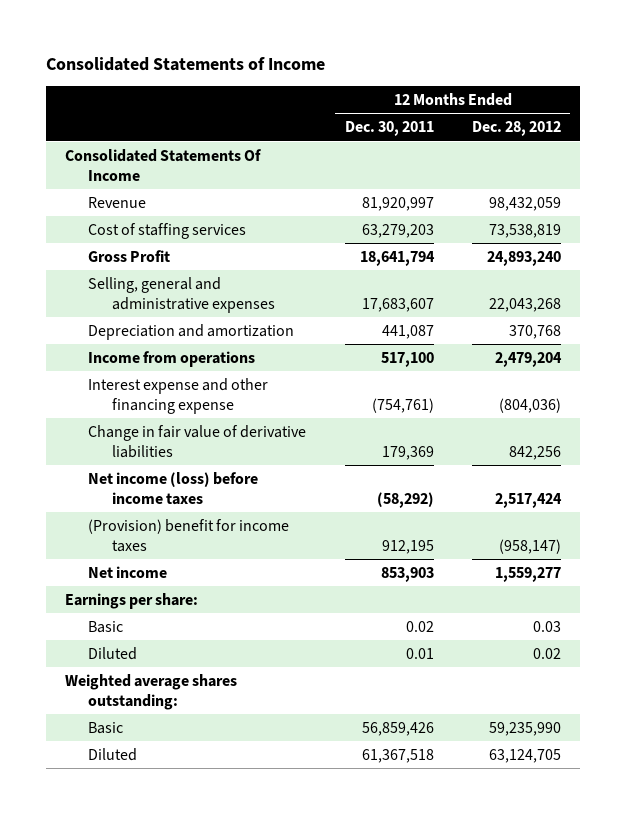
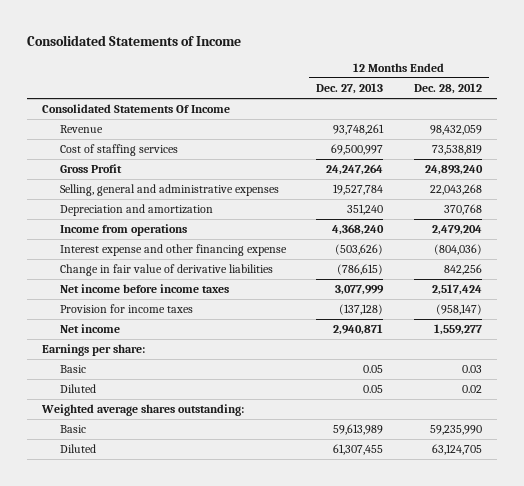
- | 12 Months Ended Dec. 30, 2011 | 12 Months Ended Dec. 28, 2012
+ | 12 Months Ended Dec. 27, 2013 | 12 Months Ended Dec. 28, 2012
- Net income (loss) before income taxes | (58,292) | 2,517,424
- (Provision) benefit for income taxes | 912,195 | (958,147)
+ Net income before income taxes | 3,077,999 | 2,517,424
+ Provision for income taxes | (137,128) | (958,147)

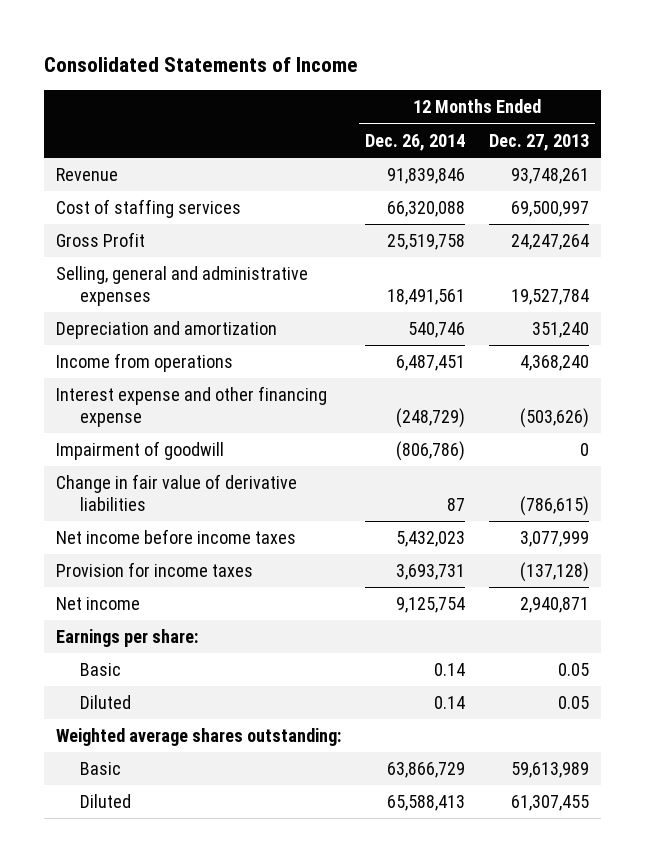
- | 12 Months Ended Dec. 27, 2013 | 12 Months Ended Dec. 28, 2012
+ | 12 Months Ended Dec. 26, 2014 | 12 Months Ended Dec. 27, 2013
- Consolidated Statements Of Income
+ Impairment of goodwill | (806,786) | 0

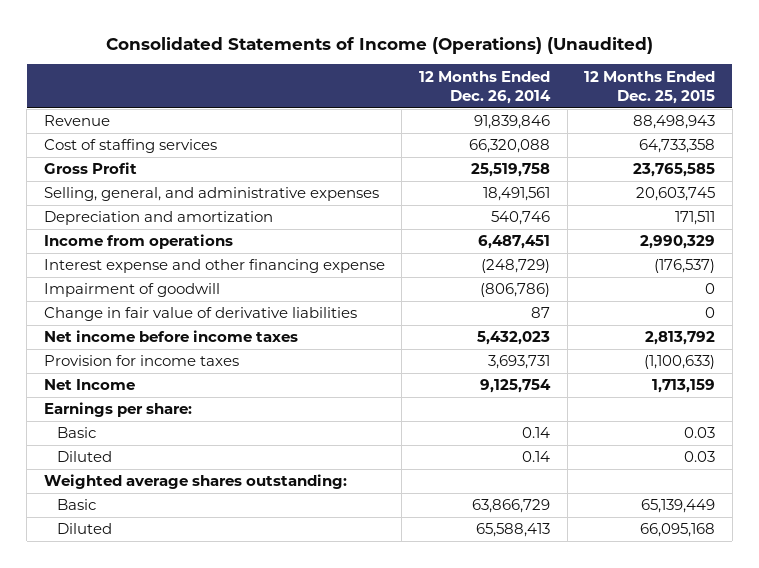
- Consolidated Statements of Income
+ Consolidated Statements of Income (Operations) (Unaudited)
- | 12 Months Ended Dec. 26, 2014 | 12 Months Ended Dec. 27, 2013
+ | 12 Months Ended Dec. 26, 2014 | 12 Months Ended Dec. 25, 2015
- Selling, general and administrative expenses | 18,491,561 | 19,527,784
+ Selling, general, and administrative expenses | 18,491,561 | 20,603,745
- Net income | 9,125,754 | 2,940,871
+ Net Income | 9,125,754 | 1,713,159

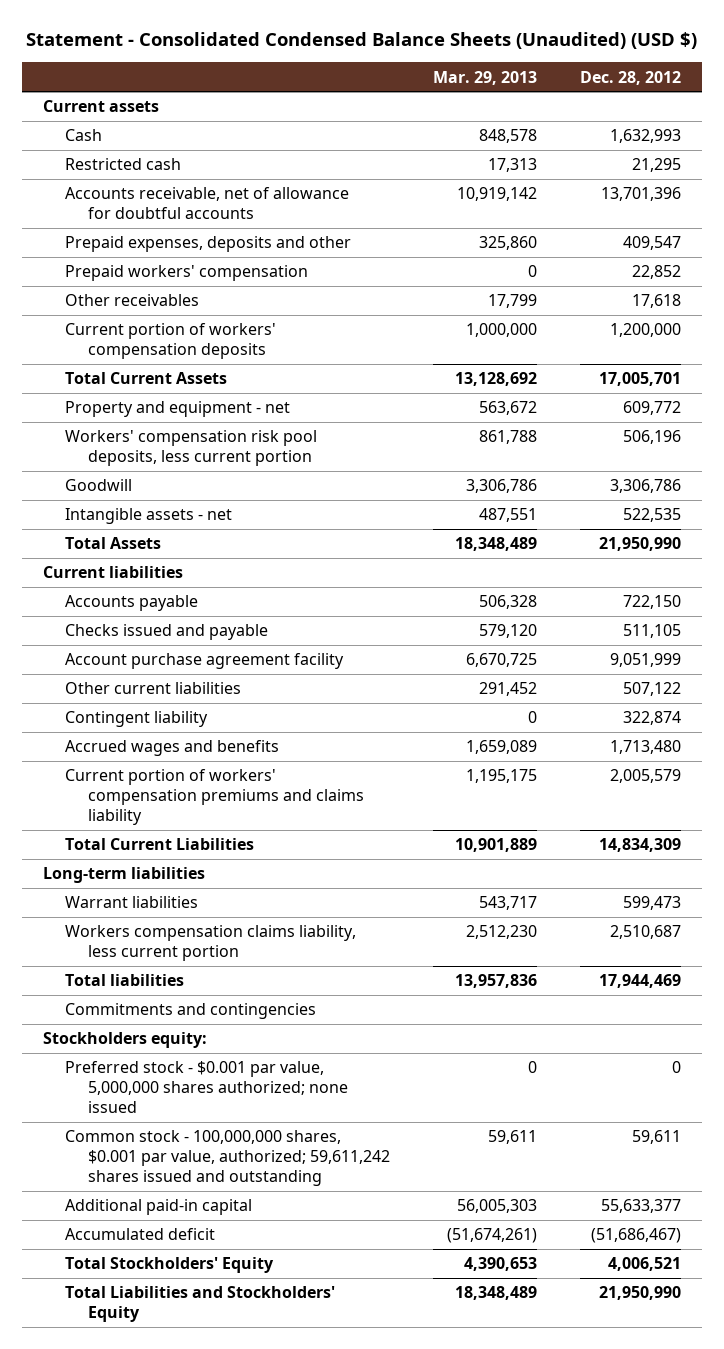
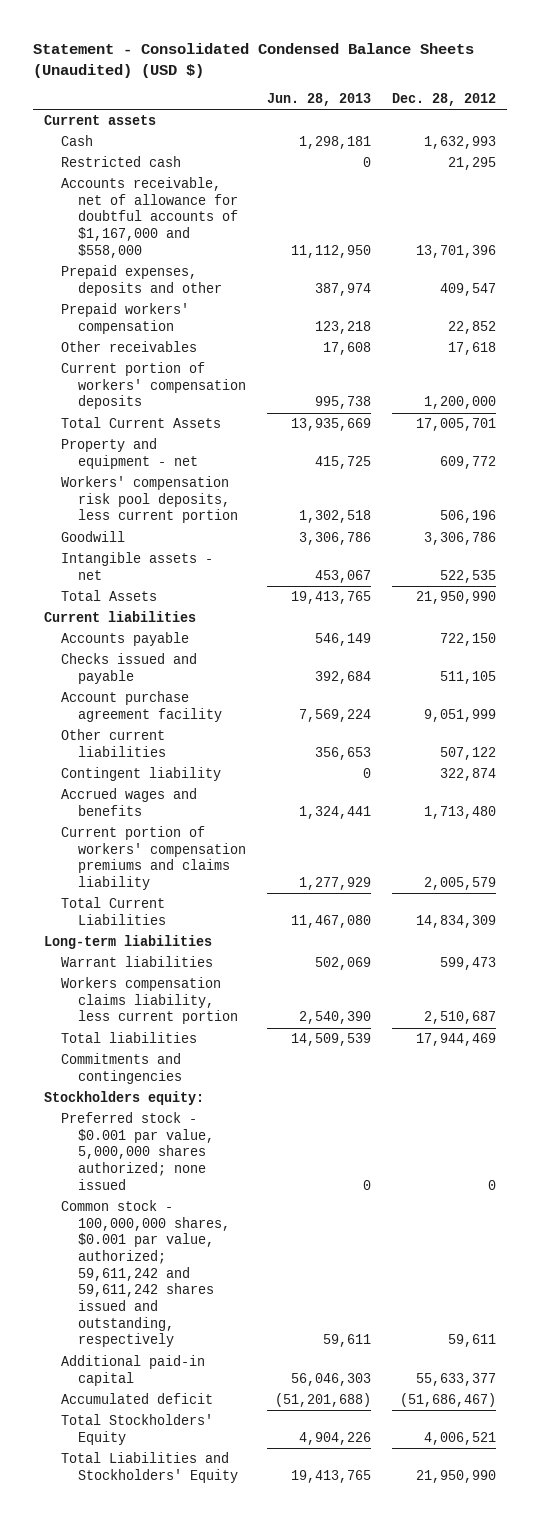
- | Mar. 29, 2013 | Dec. 28, 2012
+ | Jun. 28, 2013 | Dec. 28, 2012
- Accounts receivable, net of allowance for doubtful accounts | 10,919,142 | 13,701,396
+ Accounts receivable, net of allowance for doubtful accounts of $1,167,000 and $558,000 | 11,112,950 | 13,701,396
- Common stock - 100,000,000 shares, $0.001 par value, authorized; 59,611,242 shares issued and outstanding | 59,611 | 59,611
+ Common stock - 100,000,000 shares, $0.001 par value, authorized; 59,611,242 and 59,611,242 shares issued and outstanding, respectively | 59,611 | 59,611

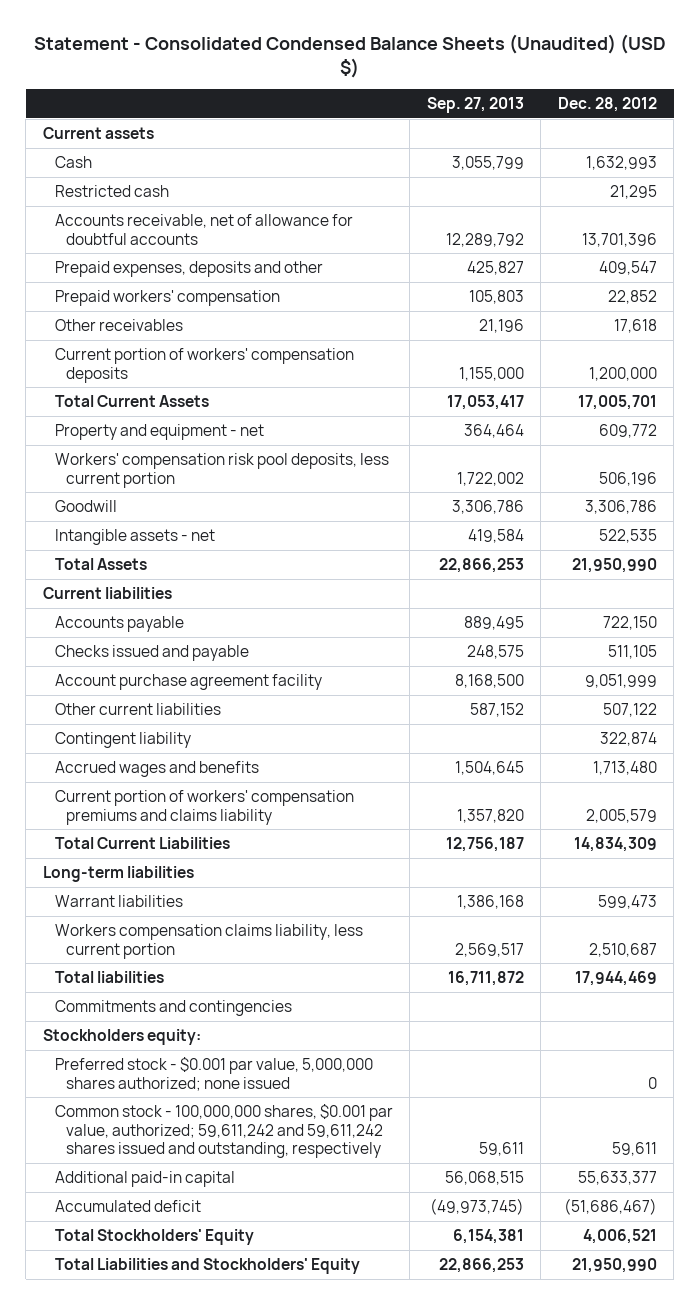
- | Jun. 28, 2013 | Dec. 28, 2012
+ | Sep. 27, 2013 | Dec. 28, 2012
- Accounts receivable, net of allowance for doubtful accounts of $1,167,000 and $558,000 | 11,112,950 | 13,701,396
+ Accounts receivable, net of allowance for doubtful accounts | 12,289,792 | 13,701,396

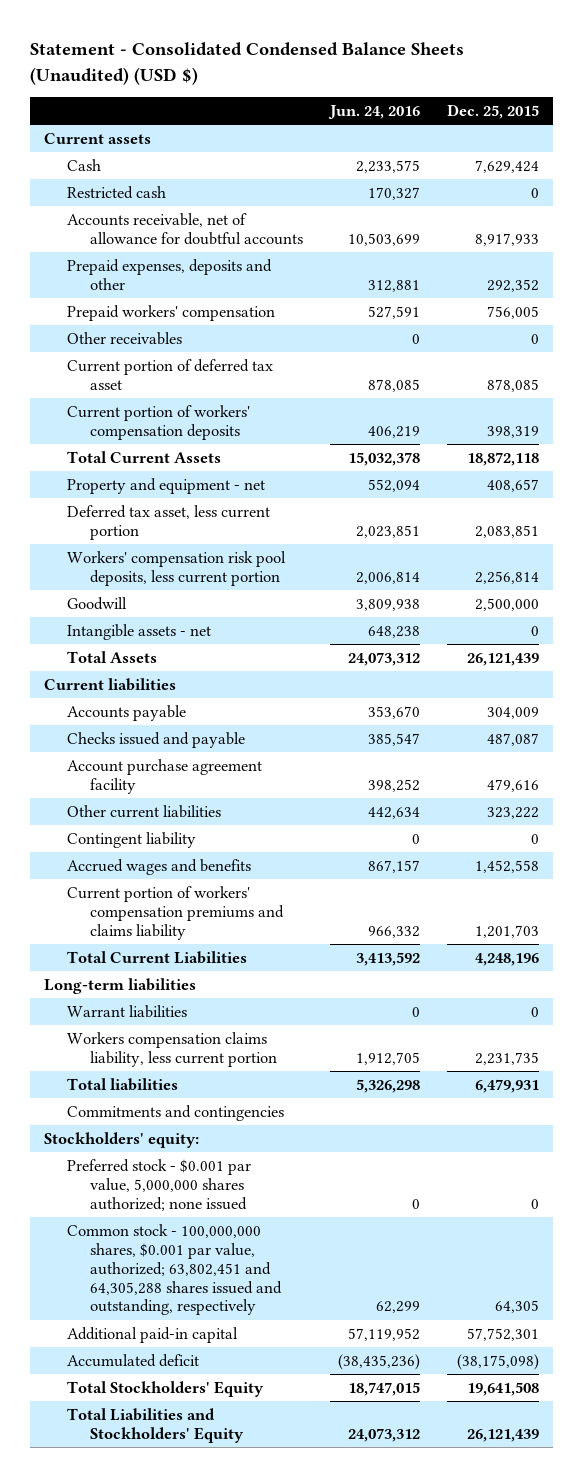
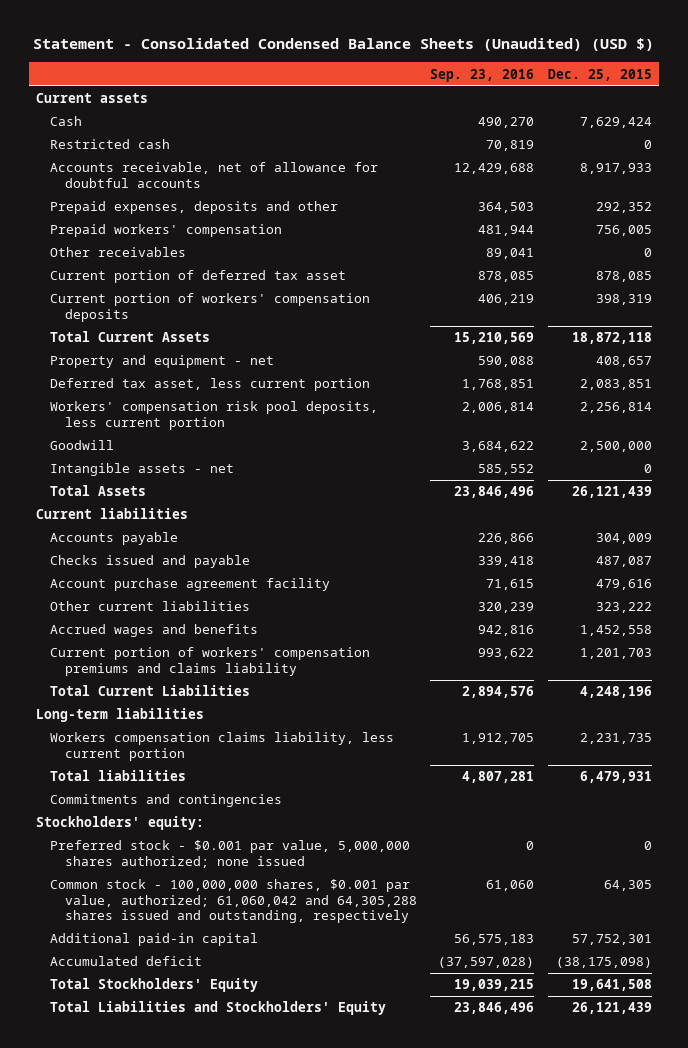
- | Jun. 24, 2016 | Dec. 25, 2015
+ | Sep. 23, 2016 | Dec. 25, 2015
- Contingent liability | 0 | 0
- Warrant liabilities | 0 | 0
- Common stock - 100,000,000 shares, $0.001 par value, authorized; 63,802,451 and 64,305,288 shares issued and outstanding, respectively | 62,299 | 64,305
+ Common stock - 100,000,000 shares, $0.001 par value, authorized; 61,060,042 and 64,305,288 shares issued and outstanding, respectively | 61,060 | 64,305

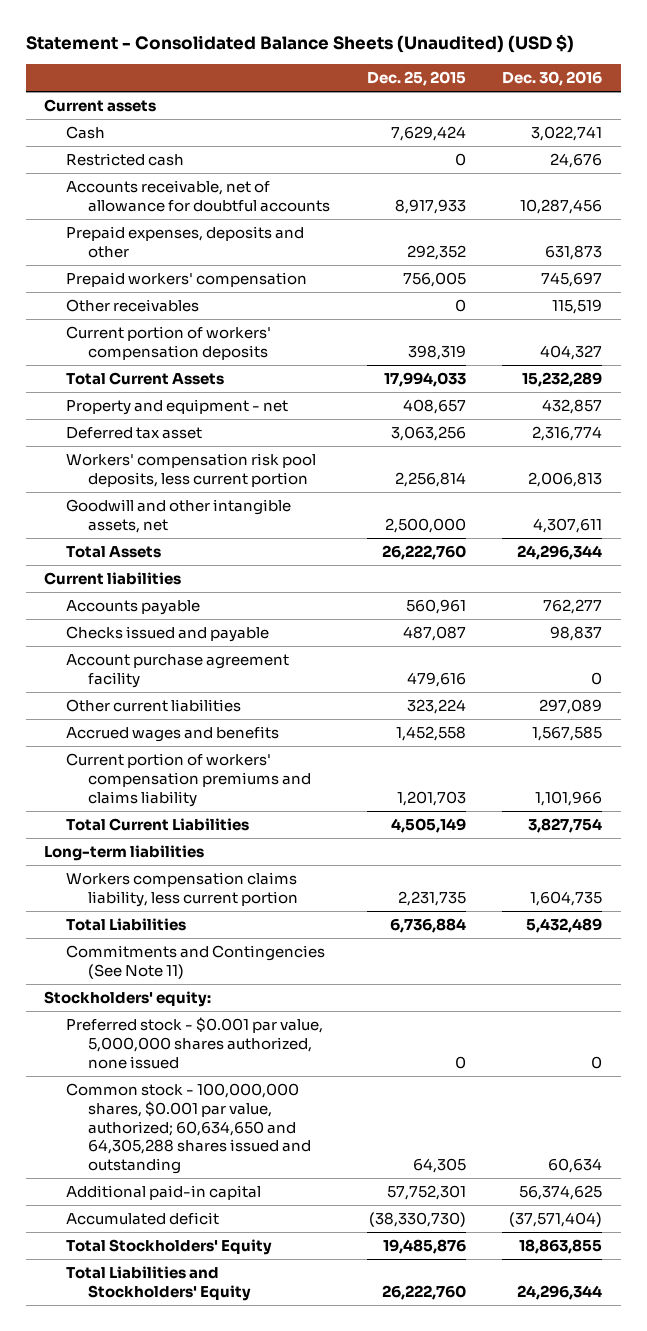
- Statement - Consolidated Condensed Balance Sheets (Unaudited) (USD $)
+ Statement - Consolidated Balance Sheets (Unaudited) (USD $)
- | Sep. 23, 2016 | Dec. 25, 2015
+ | Dec. 25, 2015 | Dec. 30, 2016
- Current portion of deferred tax asset | 878,085 | 878,085
- Total Current Assets | 15,210,569 | 18,872,118
+ Total Current Assets | 17,994,033 | 15,232,289
- Deferred tax asset, less current portion | 1,768,851 | 2,083,851
+ Deferred tax asset | 3,063,256 | 2,316,774
- Goodwill | 3,684,622 | 2,500,000
- Intangible assets - net | 585,552 | 0
- Total Assets | 23,846,496 | 26,121,439
+ Goodwill and other intangible assets, net | 2,500,000 | 4,307,611
+ Total Assets | 26,222,760 | 24,296,344
- Accounts payable | 226,866 | 304,009
+ Accounts payable | 560,961 | 762,277
- Other current liabilities | 320,239 | 323,222
+ Other current liabilities | 323,224 | 297,089
- Total Current Liabilities | 2,894,576 | 4,248,196
+ Total Current Liabilities | 4,505,149 | 3,827,754
- Total liabilities | 4,807,281 | 6,479,931
- Commitments and contingencies
+ Total Liabilities | 6,736,884 | 5,432,489
+ Commitments and Contingencies (See Note 11)
- Preferred stock - $0.001 par value, 5,000,000 shares authorized; none issued | 0 | 0
- Common stock - 100,000,000 shares, $0.001 par value, authorized; 61,060,042 and 64,305,288 shares issued and outstanding, respectively | 61,060 | 64,305
+ Preferred stock - $0.001 par value, 5,000,000 shares authorized, none issued | 0 | 0
+ Common stock - 100,000,000 shares, $0.001 par value, authorized; 60,634,650 and 64,305,288 shares issued and outstanding | 64,305 | 60,634
- Accumulated deficit | (37,597,028) | (38,175,098)
- Total Stockholders' Equity | 19,039,215 | 19,641,508
- Total Liabilities and Stockholders' Equity | 23,846,496 | 26,121,439
+ Accumulated deficit | (38,330,730) | (37,571,404)
+ Total Stockholders' Equity | 19,485,876 | 18,863,855
+ Total Liabilities and Stockholders' Equity | 26,222,760 | 24,296,344

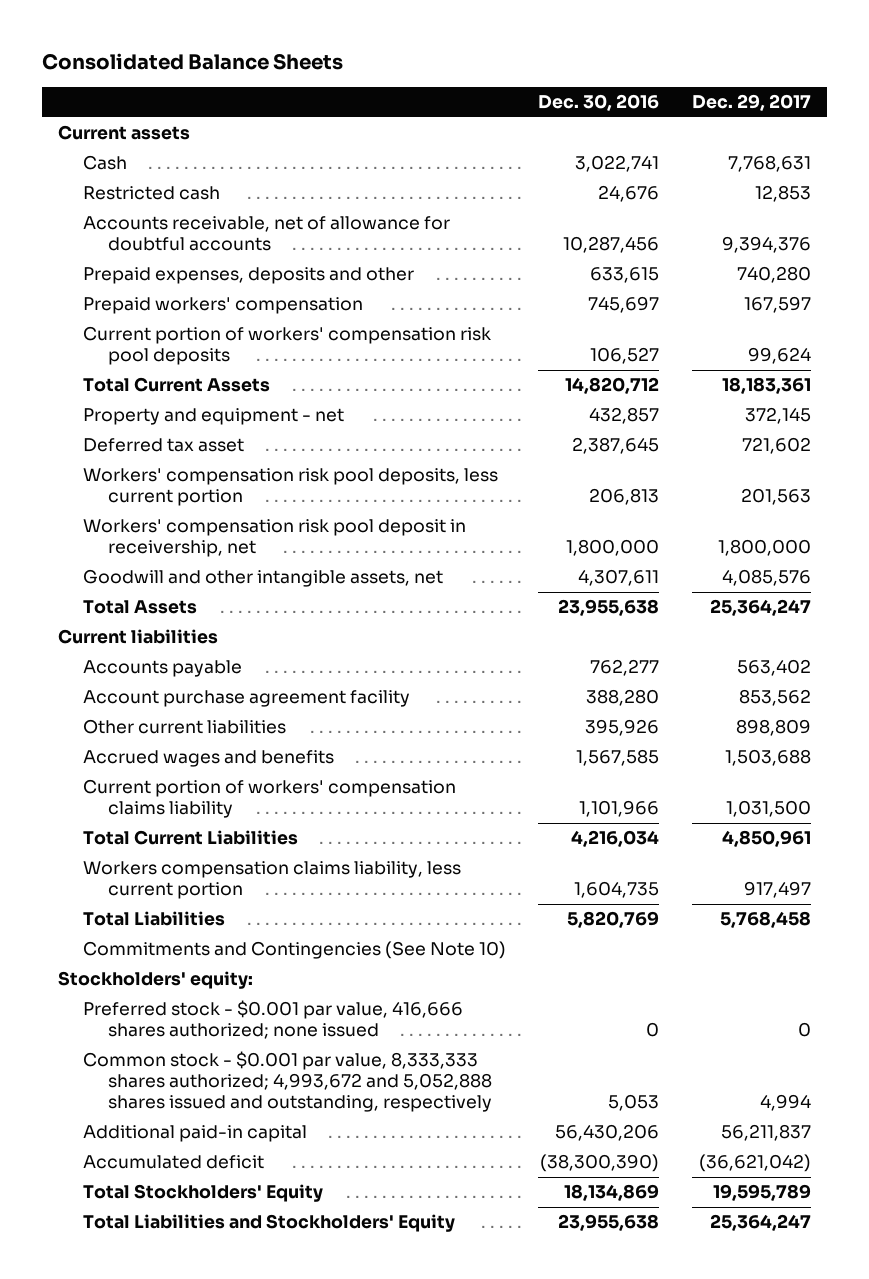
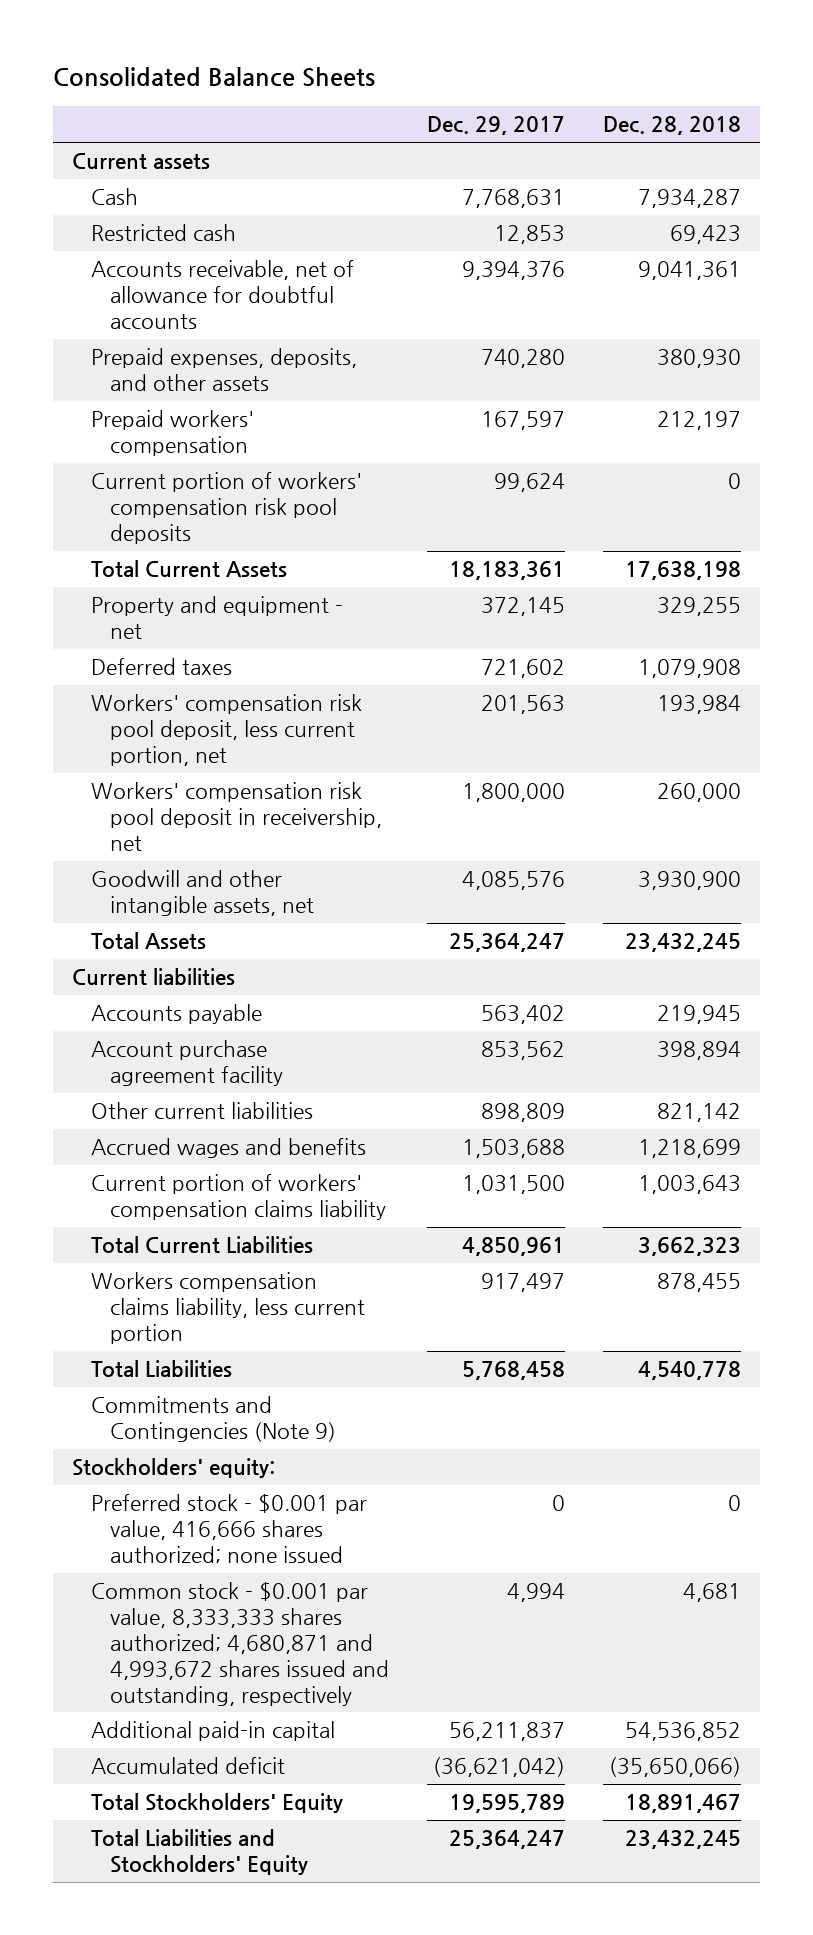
- | Dec. 30, 2016 | Dec. 29, 2017
+ | Dec. 29, 2017 | Dec. 28, 2018
- Prepaid expenses, deposits and other | 633,615 | 740,280
+ Prepaid expenses, deposits, and other assets | 740,280 | 380,930
- Deferred tax asset | 2,387,645 | 721,602
- Workers' compensation risk pool deposits, less current portion | 206,813 | 201,563
+ Deferred taxes | 721,602 | 1,079,908
+ Workers' compensation risk pool deposit, less current portion, net | 201,563 | 193,984
- Commitments and Contingencies (See Note 10)
+ Commitments and Contingencies (Note 9)
- Common stock - $0.001 par value, 8,333,333 shares authorized; 4,993,672 and 5,052,888 shares issued and outstanding, respectively | 5,053 | 4,994
+ Common stock - $0.001 par value, 8,333,333 shares authorized; 4,680,871 and 4,993,672 shares issued and outstanding, respectively | 4,994 | 4,681

